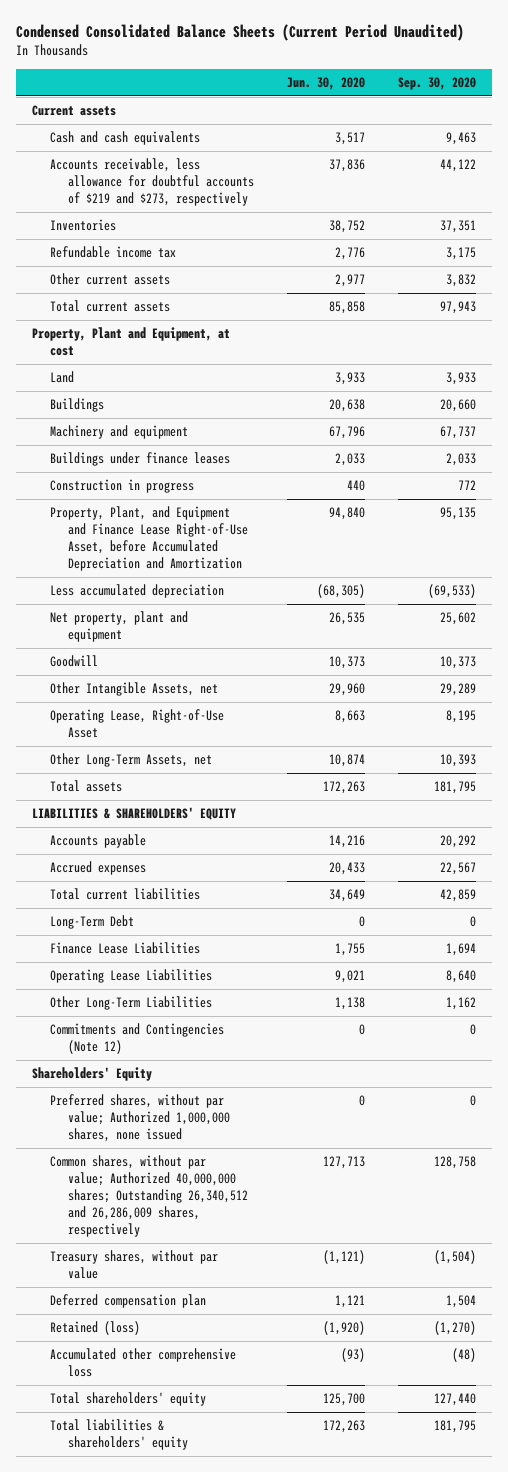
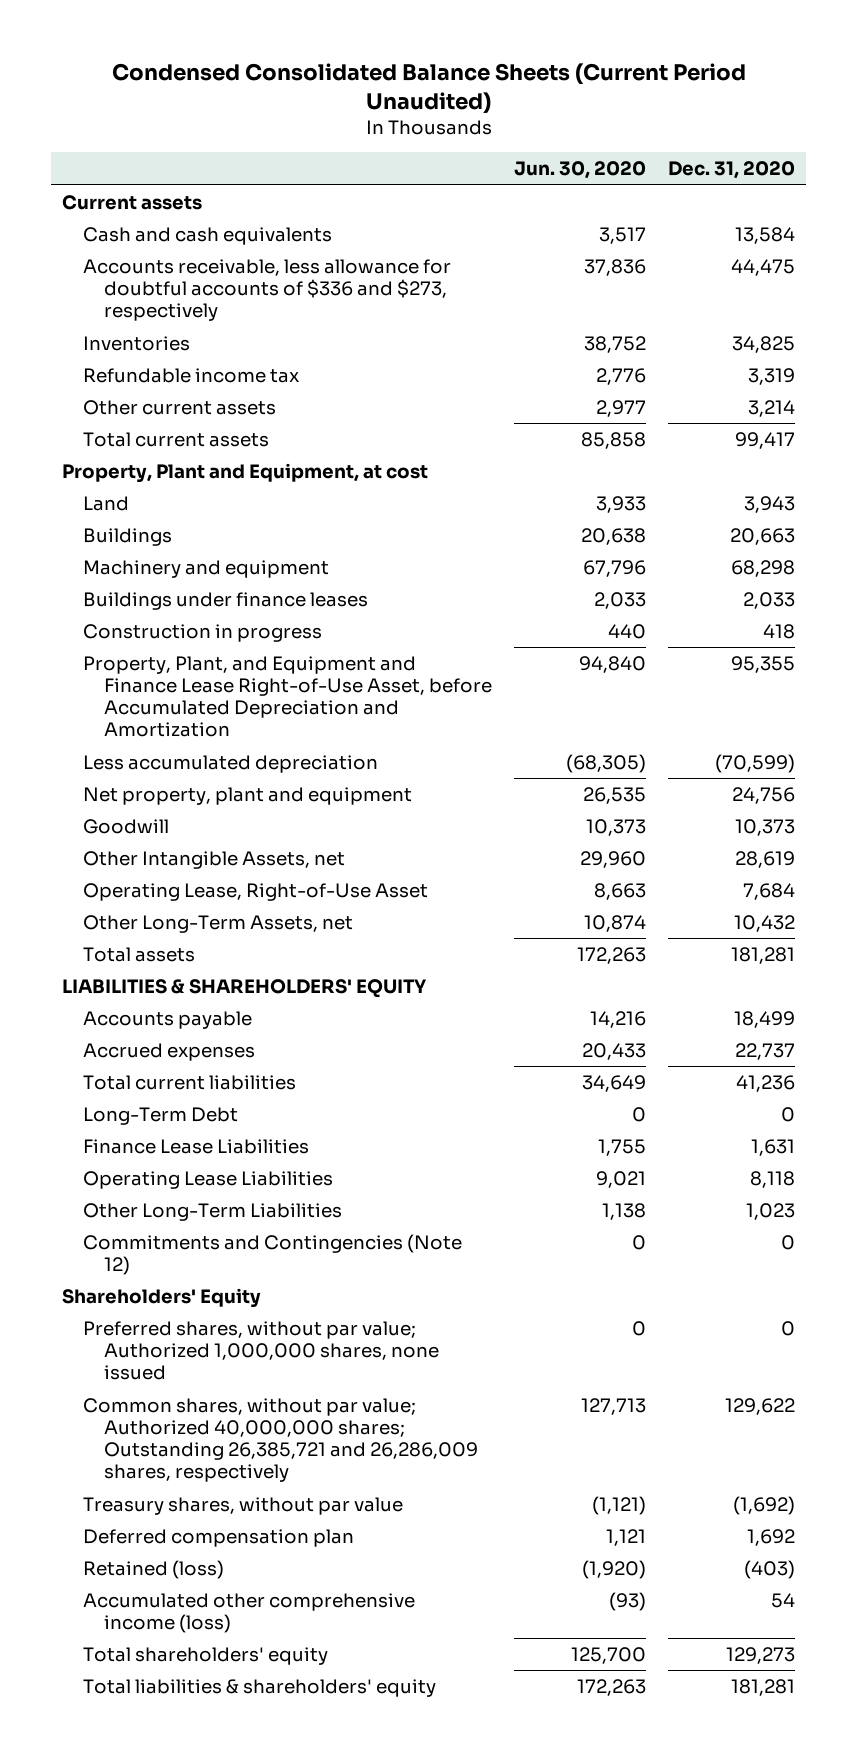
- | Jun. 30, 2020 | Sep. 30, 2020
+ | Jun. 30, 2020 | Dec. 31, 2020
- Accounts receivable, less allowance for doubtful accounts of $219 and $273, respectively | 37,836 | 44,122
+ Accounts receivable, less allowance for doubtful accounts of $336 and $273, respectively | 37,836 | 44,475
- Common shares, without par value; Authorized 40,000,000 shares; Outstanding 26,340,512 and 26,286,009 shares, respectively | 127,713 | 128,758
+ Common shares, without par value; Authorized 40,000,000 shares; Outstanding 26,385,721 and 26,286,009 shares, respectively | 127,713 | 129,622
- Accumulated other comprehensive loss | (93) | (48)
+ Accumulated other comprehensive income (loss) | (93) | 54

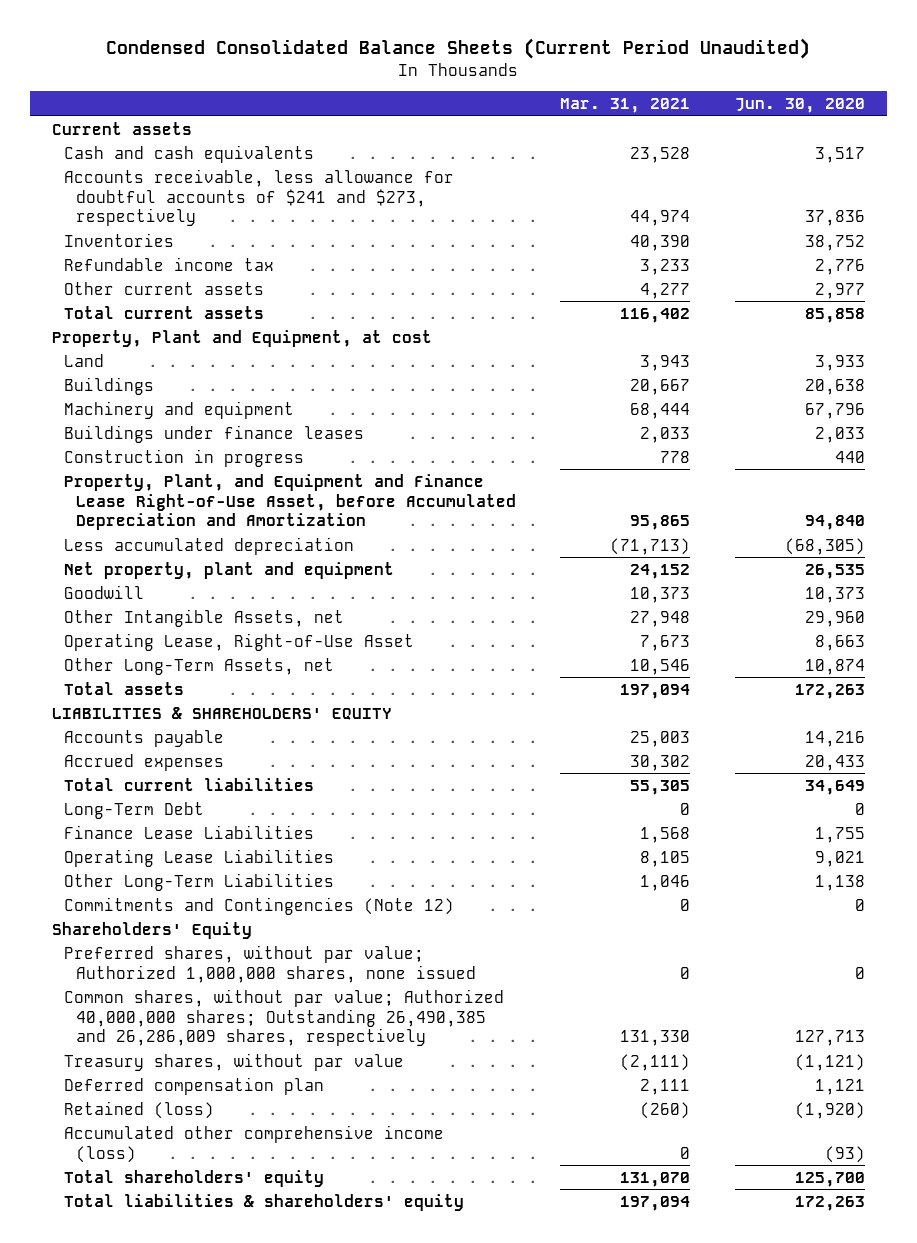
- | Jun. 30, 2020 | Dec. 31, 2020
+ | Mar. 31, 2021 | Jun. 30, 2020
- Accounts receivable, less allowance for doubtful accounts of $336 and $273, respectively | 37,836 | 44,475
+ Accounts receivable, less allowance for doubtful accounts of $241 and $273, respectively | 44,974 | 37,836
- Common shares, without par value; Authorized 40,000,000 shares; Outstanding 26,385,721 and 26,286,009 shares, respectively | 127,713 | 129,622
+ Common shares, without par value; Authorized 40,000,000 shares; Outstanding 26,490,385 and 26,286,009 shares, respectively | 131,330 | 127,713

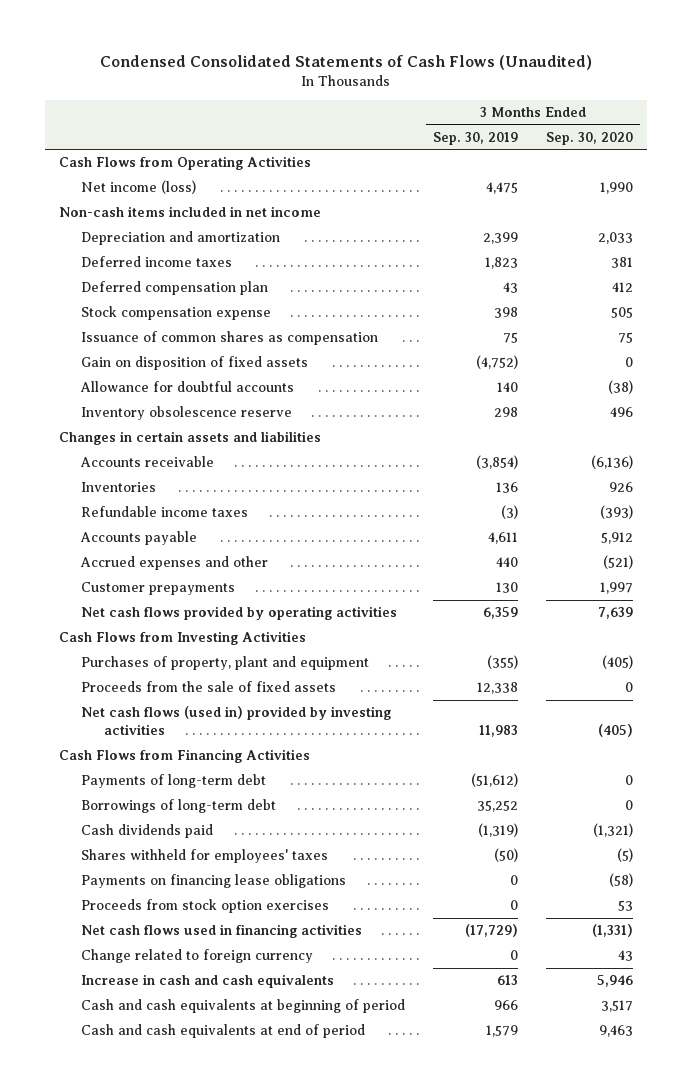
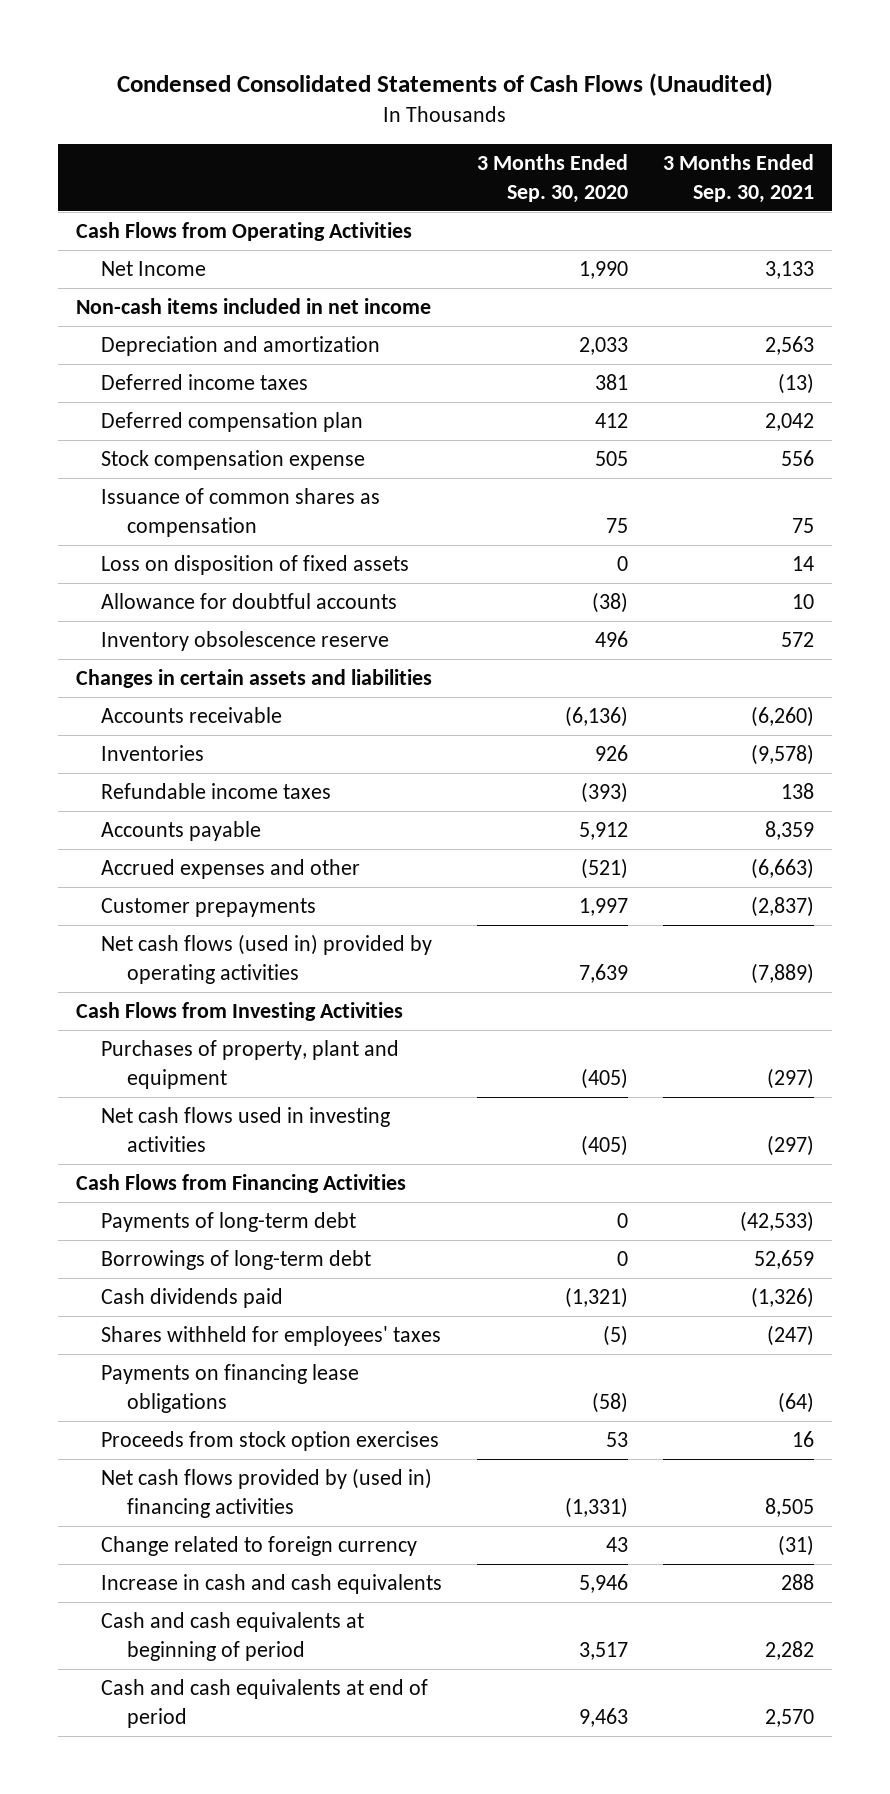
- | 3 Months Ended Sep. 30, 2019 | 3 Months Ended Sep. 30, 2020
+ | 3 Months Ended Sep. 30, 2020 | 3 Months Ended Sep. 30, 2021
- Net income (loss) | 4,475 | 1,990
+ Net Income | 1,990 | 3,133
- Gain on disposition of fixed assets | (4,752) | 0
+ Loss on disposition of fixed assets | 0 | 14
- Net cash flows provided by operating activities | 6,359 | 7,639
+ Net cash flows (used in) provided by operating activities | 7,639 | (7,889)
- Proceeds from the sale of fixed assets | 12,338 | 0
- Net cash flows (used in) provided by investing activities | 11,983 | (405)
+ Net cash flows used in investing activities | (405) | (297)
- Net cash flows used in financing activities | (17,729) | (1,331)
+ Net cash flows provided by (used in) financing activities | (1,331) | 8,505

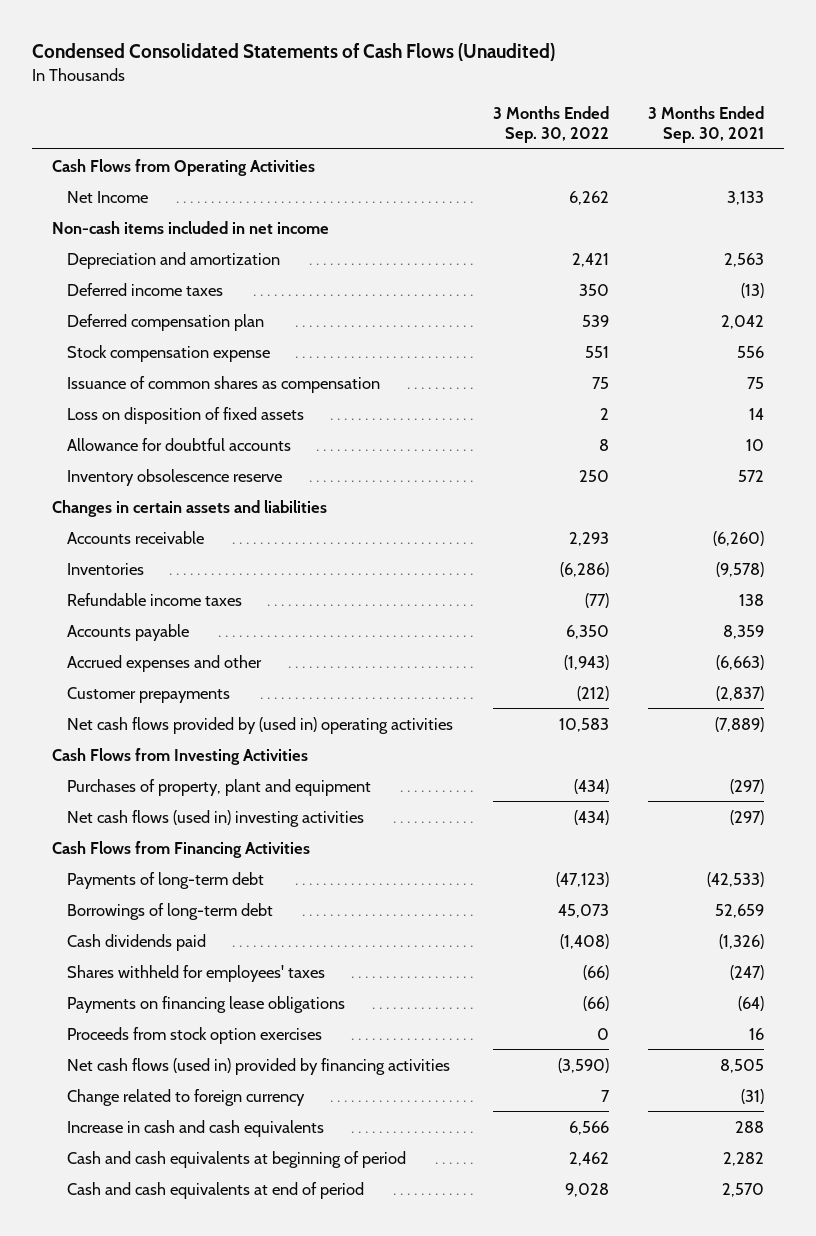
- | 3 Months Ended Sep. 30, 2020 | 3 Months Ended Sep. 30, 2021
+ | 3 Months Ended Sep. 30, 2022 | 3 Months Ended Sep. 30, 2021
- Net cash flows (used in) provided by operating activities | 7,639 | (7,889)
+ Net cash flows provided by (used in) operating activities | 10,583 | (7,889)
- Net cash flows used in investing activities | (405) | (297)
+ Net cash flows (used in) investing activities | (434) | (297)
- Net cash flows provided by (used in) financing activities | (1,331) | 8,505
+ Net cash flows (used in) provided by financing activities | (3,590) | 8,505

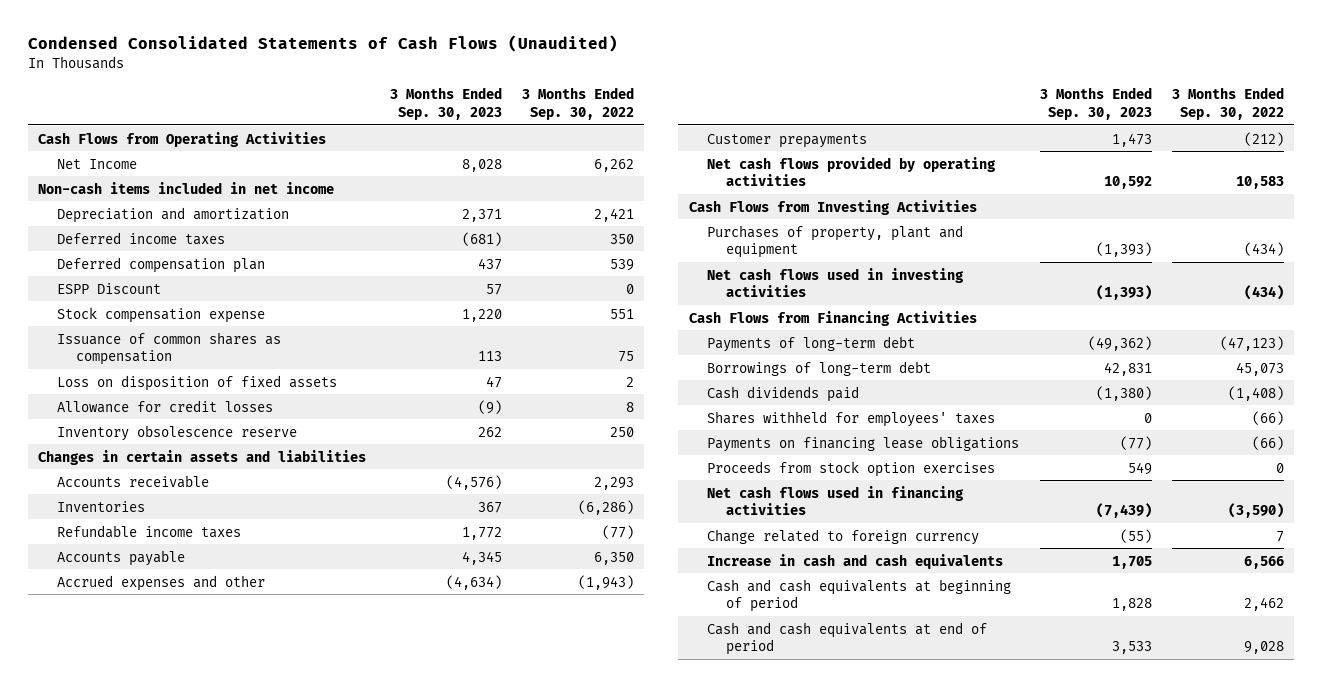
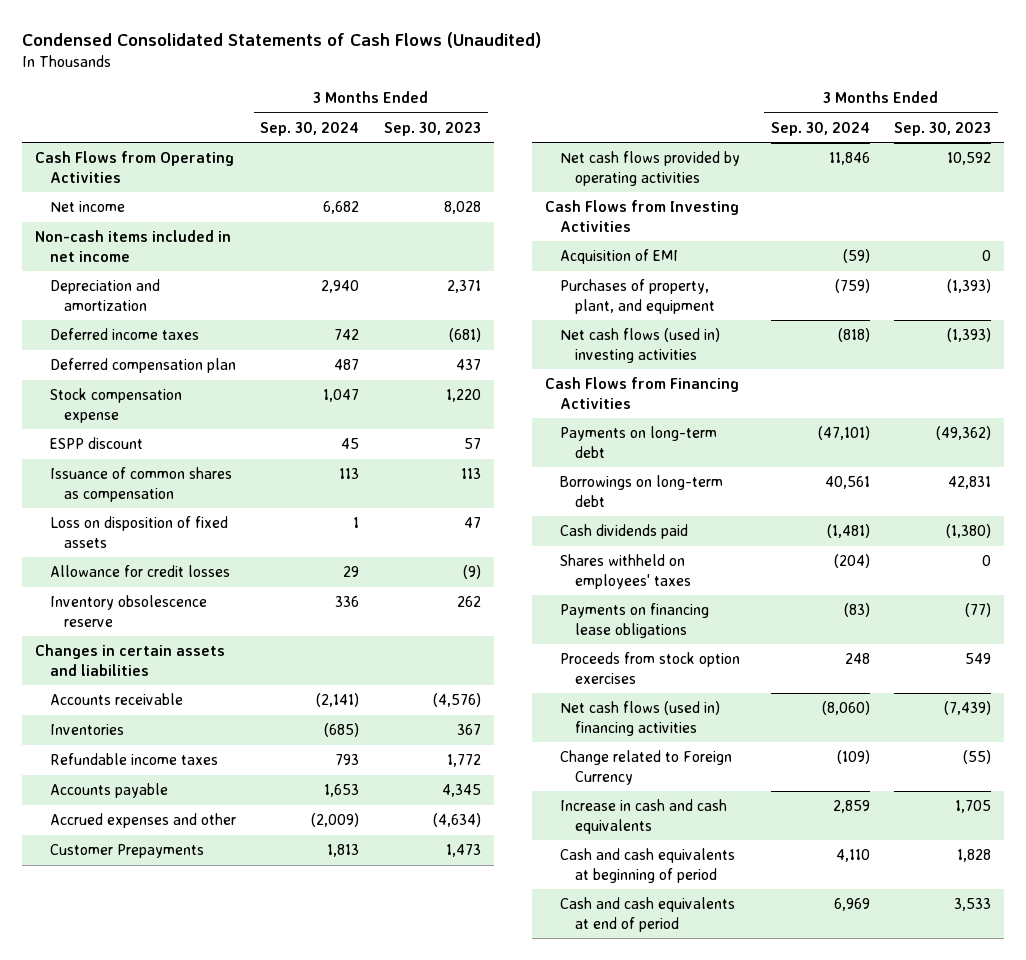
- | 3 Months Ended Sep. 30, 2023 | 3 Months Ended Sep. 30, 2022
+ | 3 Months Ended Sep. 30, 2024 | 3 Months Ended Sep. 30, 2023
- Net Income | 8,028 | 6,262
+ Net income | 6,682 | 8,028
- ESPP Discount | 57 | 0
+ ESPP discount | 45 | 57
- Customer prepayments | 1,473 | (212)
+ Customer Prepayments | 1,813 | 1,473
- Purchases of property, plant and equipment | (1,393) | (434)
- Net cash flows used in investing activities | (1,393) | (434)
+ Acquisition of EMI | (59) | 0
+ Purchases of property, plant, and equipment | (759) | (1,393)
+ Net cash flows (used in) investing activities | (818) | (1,393)
- Payments of long-term debt | (49,362) | (47,123)
- Borrowings of long-term debt | 42,831 | 45,073
+ Payments on long-term debt | (47,101) | (49,362)
+ Borrowings on long-term debt | 40,561 | 42,831
- Shares withheld for employees' taxes | 0 | (66)
+ Shares withheld on employees' taxes | (204) | 0
- Net cash flows used in financing activities | (7,439) | (3,590)
- Change related to foreign currency | (55) | 7
+ Net cash flows (used in) financing activities | (8,060) | (7,439)
+ Change related to Foreign Currency | (109) | (55)

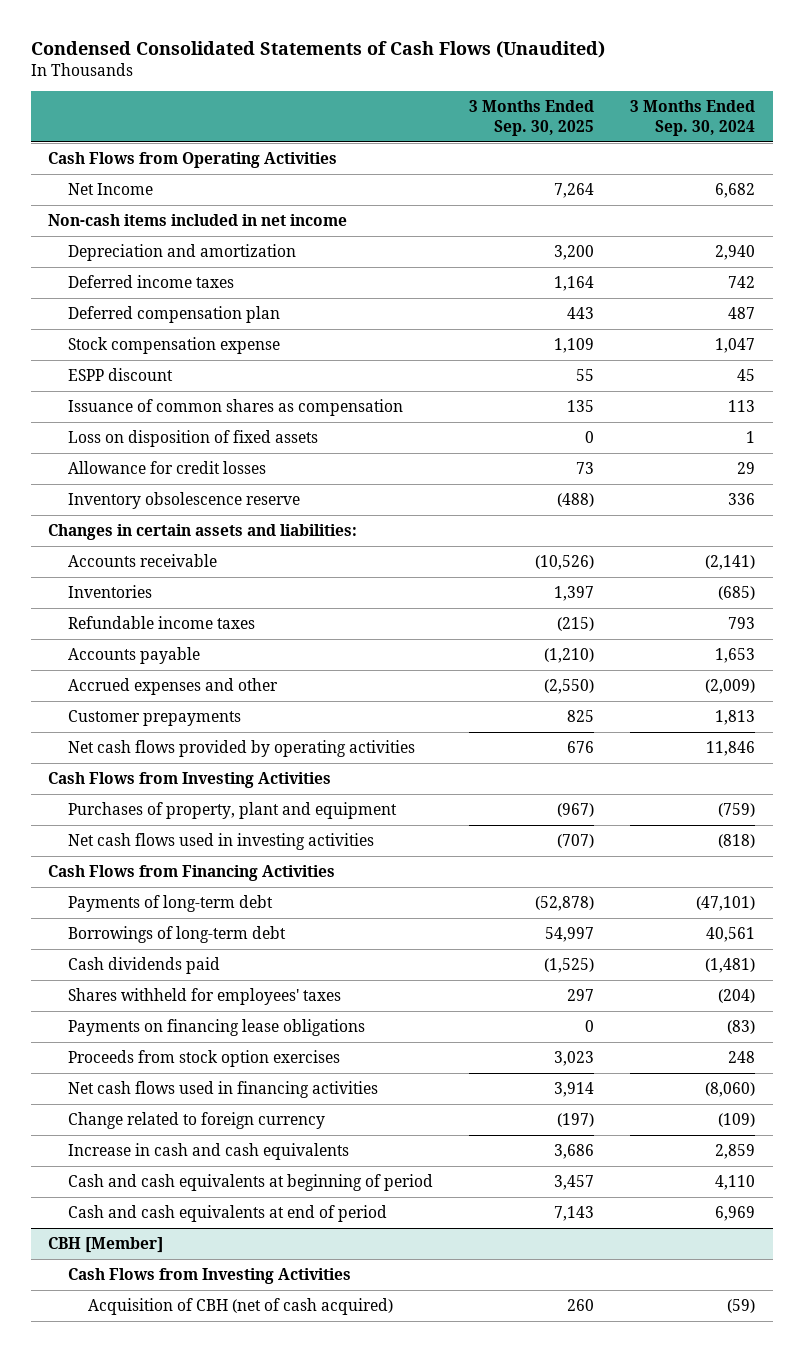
- | 3 Months Ended Sep. 30, 2024 | 3 Months Ended Sep. 30, 2023
+ | 3 Months Ended Sep. 30, 2025 | 3 Months Ended Sep. 30, 2024
- Net income | 6,682 | 8,028
+ Net Income | 7,264 | 6,682
- Changes in certain assets and liabilities
+ Changes in certain assets and liabilities:
- Customer Prepayments | 1,813 | 1,473
+ Customer prepayments | 825 | 1,813
- Acquisition of EMI | (59) | 0
- Purchases of property, plant, and equipment | (759) | (1,393)
- Net cash flows (used in) investing activities | (818) | (1,393)
+ Purchases of property, plant and equipment | (967) | (759)
+ Net cash flows used in investing activities | (707) | (818)
- Payments on long-term debt | (47,101) | (49,362)
- Borrowings on long-term debt | 40,561 | 42,831
+ Payments of long-term debt | (52,878) | (47,101)
+ Borrowings of long-term debt | 54,997 | 40,561
- Shares withheld on employees' taxes | (204) | 0
+ Shares withheld for employees' taxes | 297 | (204)
- Net cash flows (used in) financing activities | (8,060) | (7,439)
- Change related to Foreign Currency | (109) | (55)
+ Net cash flows used in financing activities | 3,914 | (8,060)
+ Change related to foreign currency | (197) | (109)
+ CBH [Member]
+ Cash Flows from Investing Activities
+ Acquisition of CBH (net of cash acquired) | 260 | (59)

